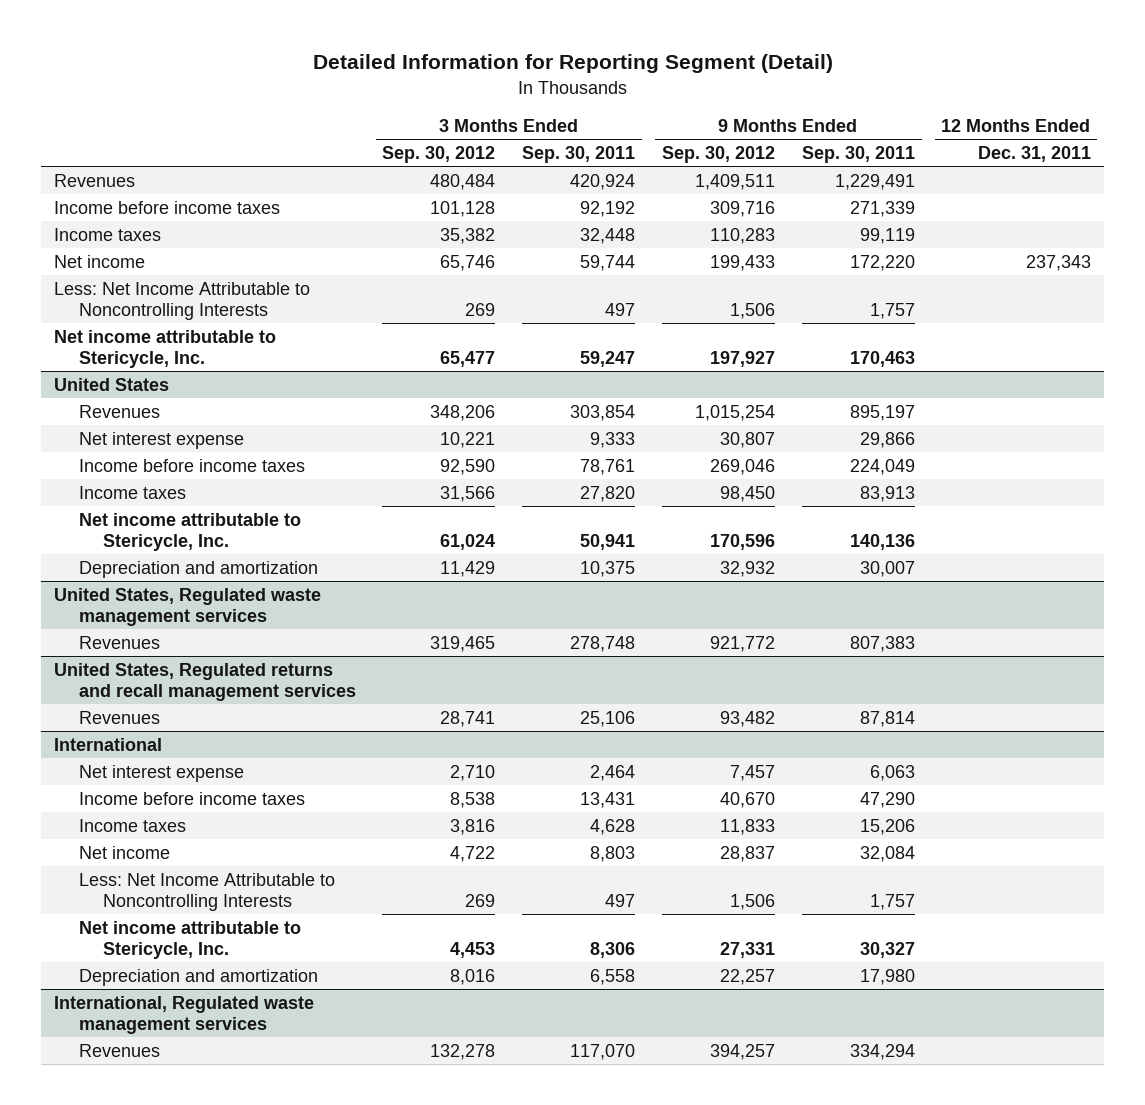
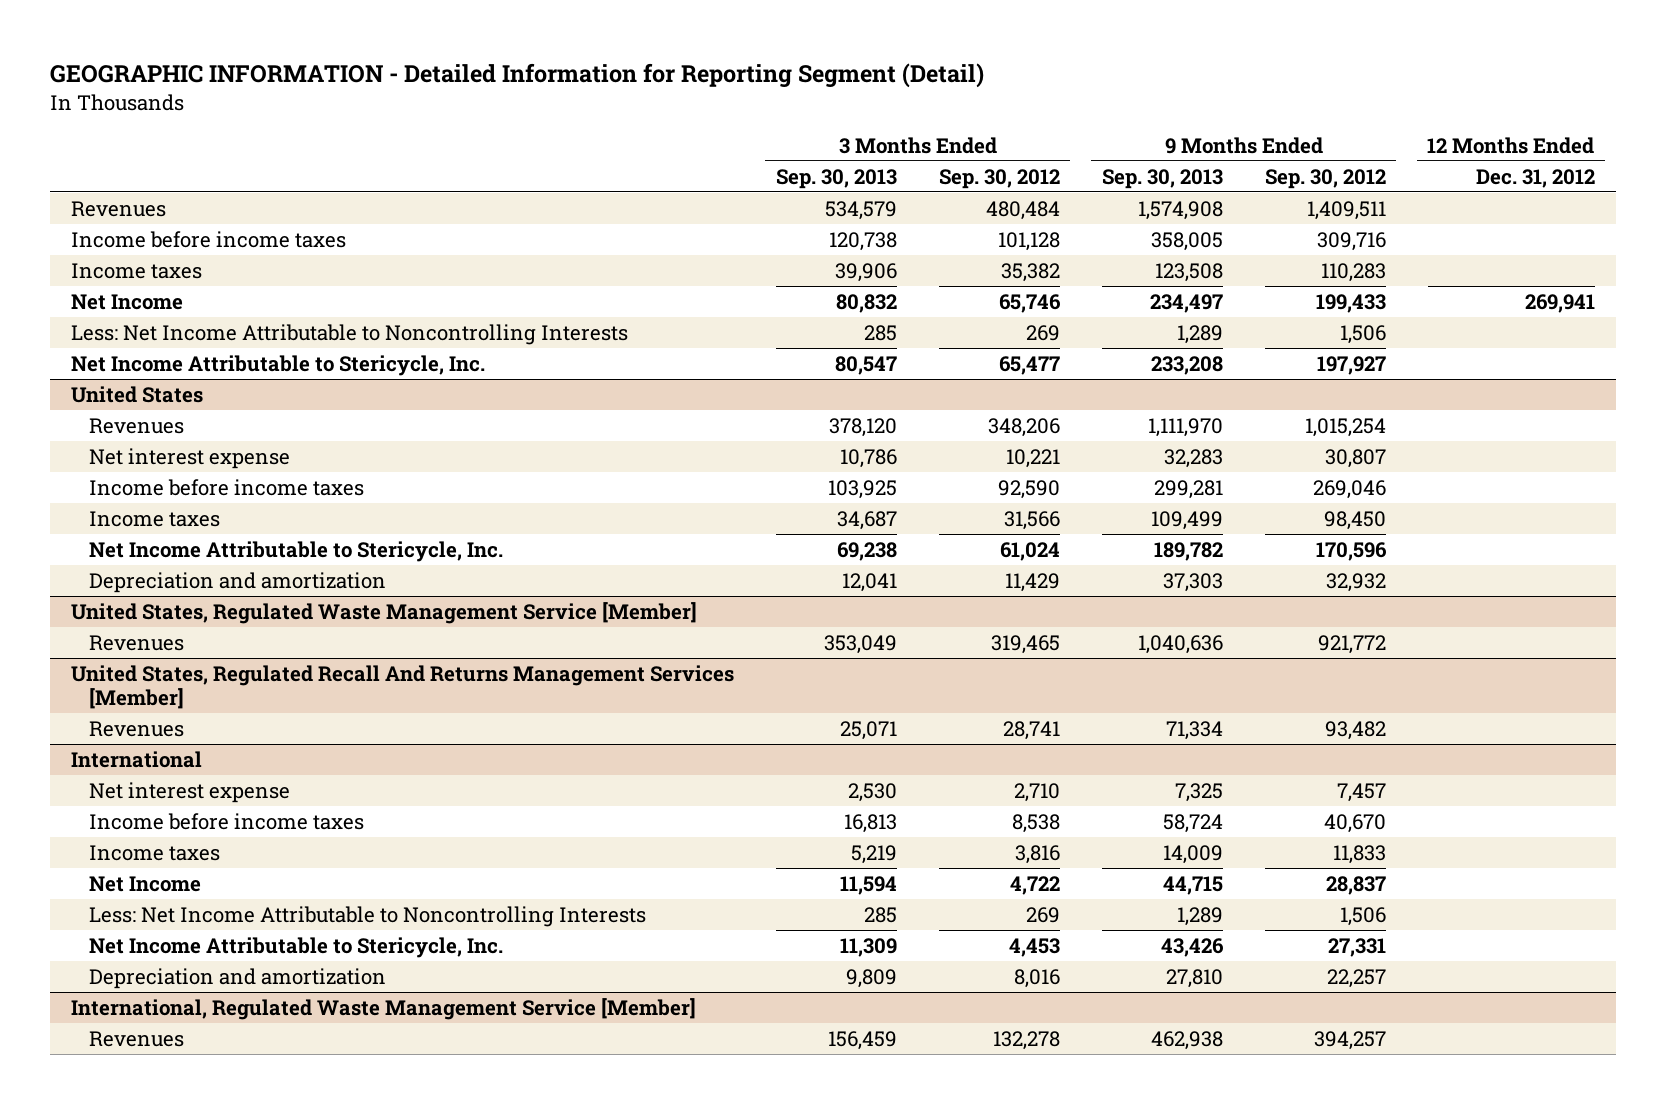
- Detailed Information for Reporting Segment (Detail)
+ GEOGRAPHIC INFORMATION - Detailed Information for Reporting Segment (Detail)
- | 3 Months Ended Sep. 30, 2012 | 3 Months Ended Sep. 30, 2011 | 9 Months Ended Sep. 30, 2012 | 9 Months Ended Sep. 30, 2011 | 12 Months Ended Dec. 31, 2011
+ | 3 Months Ended Sep. 30, 2013 | 3 Months Ended Sep. 30, 2012 | 9 Months Ended Sep. 30, 2013 | 9 Months Ended Sep. 30, 2012 | 12 Months Ended Dec. 31, 2012
- Net income | 65,746 | 59,744 | 199,433 | 172,220 | 237,343
+ Net Income | 80,832 | 65,746 | 234,497 | 199,433 | 269,941
- Net income attributable to Stericycle, Inc. | 65,477 | 59,247 | 197,927 | 170,463 |
+ Net Income Attributable to Stericycle, Inc. | 80,547 | 65,477 | 233,208 | 197,927 |
@ United States
- Net income attributable to Stericycle, Inc. | 61,024 | 50,941 | 170,596 | 140,136 |
+ Net Income Attributable to Stericycle, Inc. | 69,238 | 61,024 | 189,782 | 170,596 |
- United States, Regulated waste management services
+ United States, Regulated Waste Management Service [Member]
- United States, Regulated returns and recall management services
+ United States, Regulated Recall And Returns Management Services [Member]
@ International
- Net income | 4,722 | 8,803 | 28,837 | 32,084 |
+ Net Income | 11,594 | 4,722 | 44,715 | 28,837 |
- Net income attributable to Stericycle, Inc. | 4,453 | 8,306 | 27,331 | 30,327 |
+ Net Income Attributable to Stericycle, Inc. | 11,309 | 4,453 | 43,426 | 27,331 |
- International, Regulated waste management services
+ International, Regulated Waste Management Service [Member]

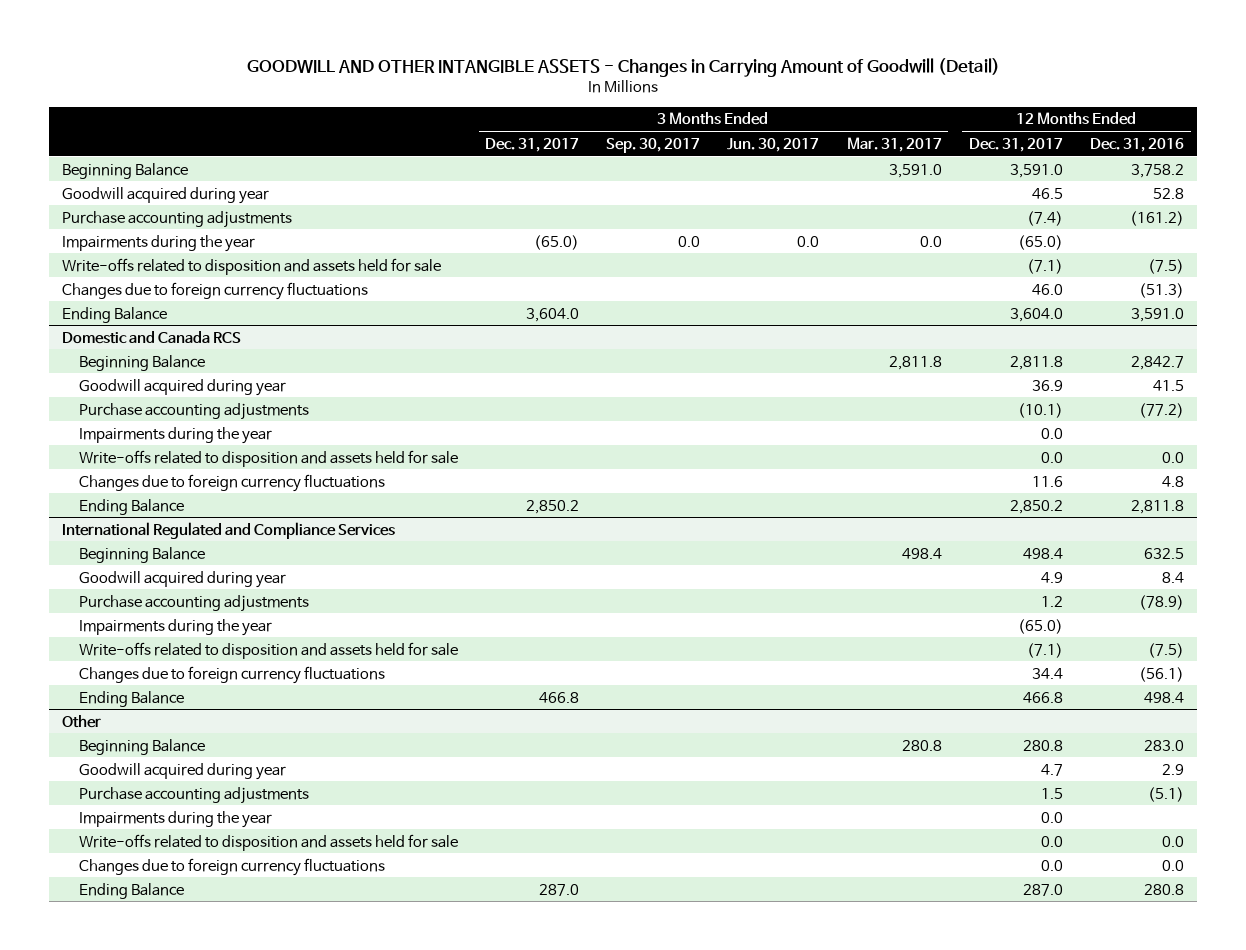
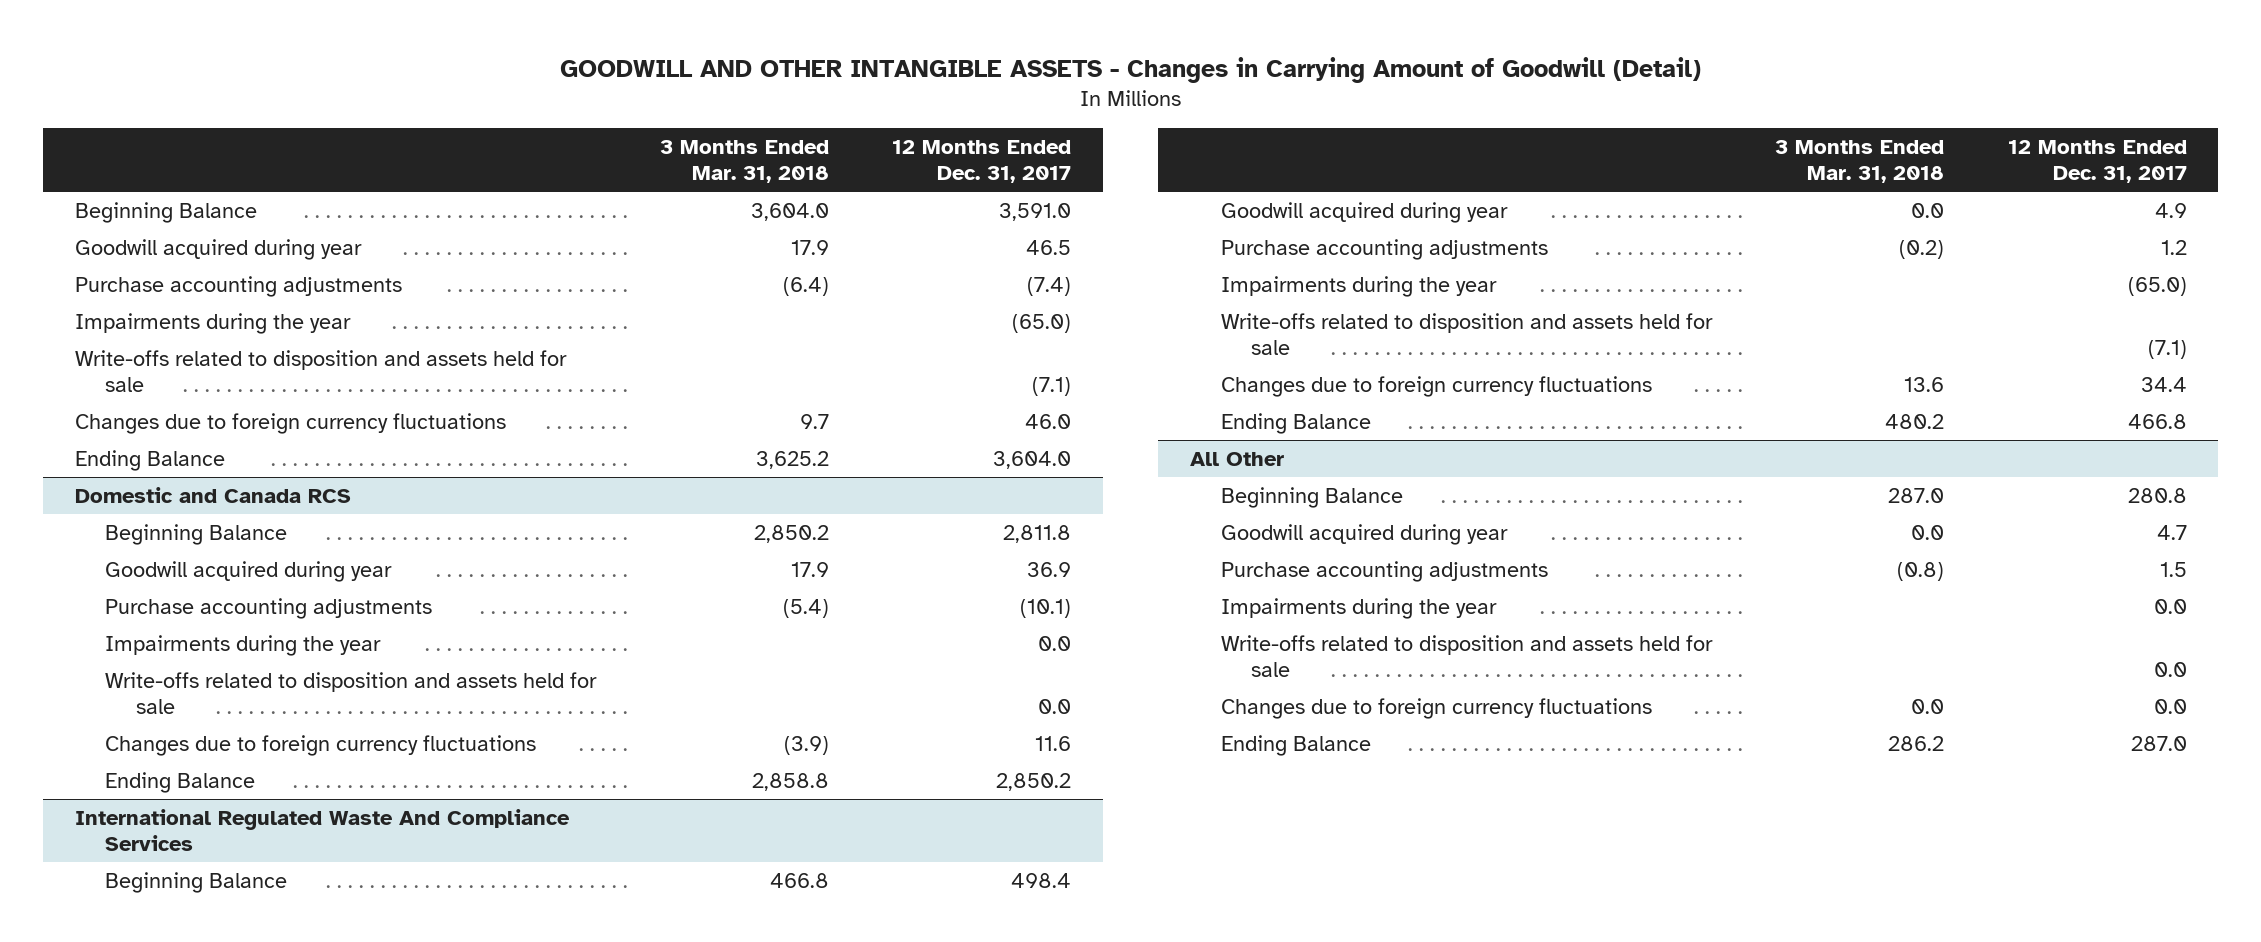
- | 3 Months Ended Dec. 31, 2017 | 3 Months Ended Sep. 30, 2017 | 3 Months Ended Jun. 30, 2017 | 3 Months Ended Mar. 31, 2017 | 12 Months Ended Dec. 31, 2017 | 12 Months Ended Dec. 31, 2016
+ | 3 Months Ended Mar. 31, 2018 | 12 Months Ended Dec. 31, 2017
- International Regulated and Compliance Services
+ International Regulated Waste And Compliance Services
- Other
+ All Other

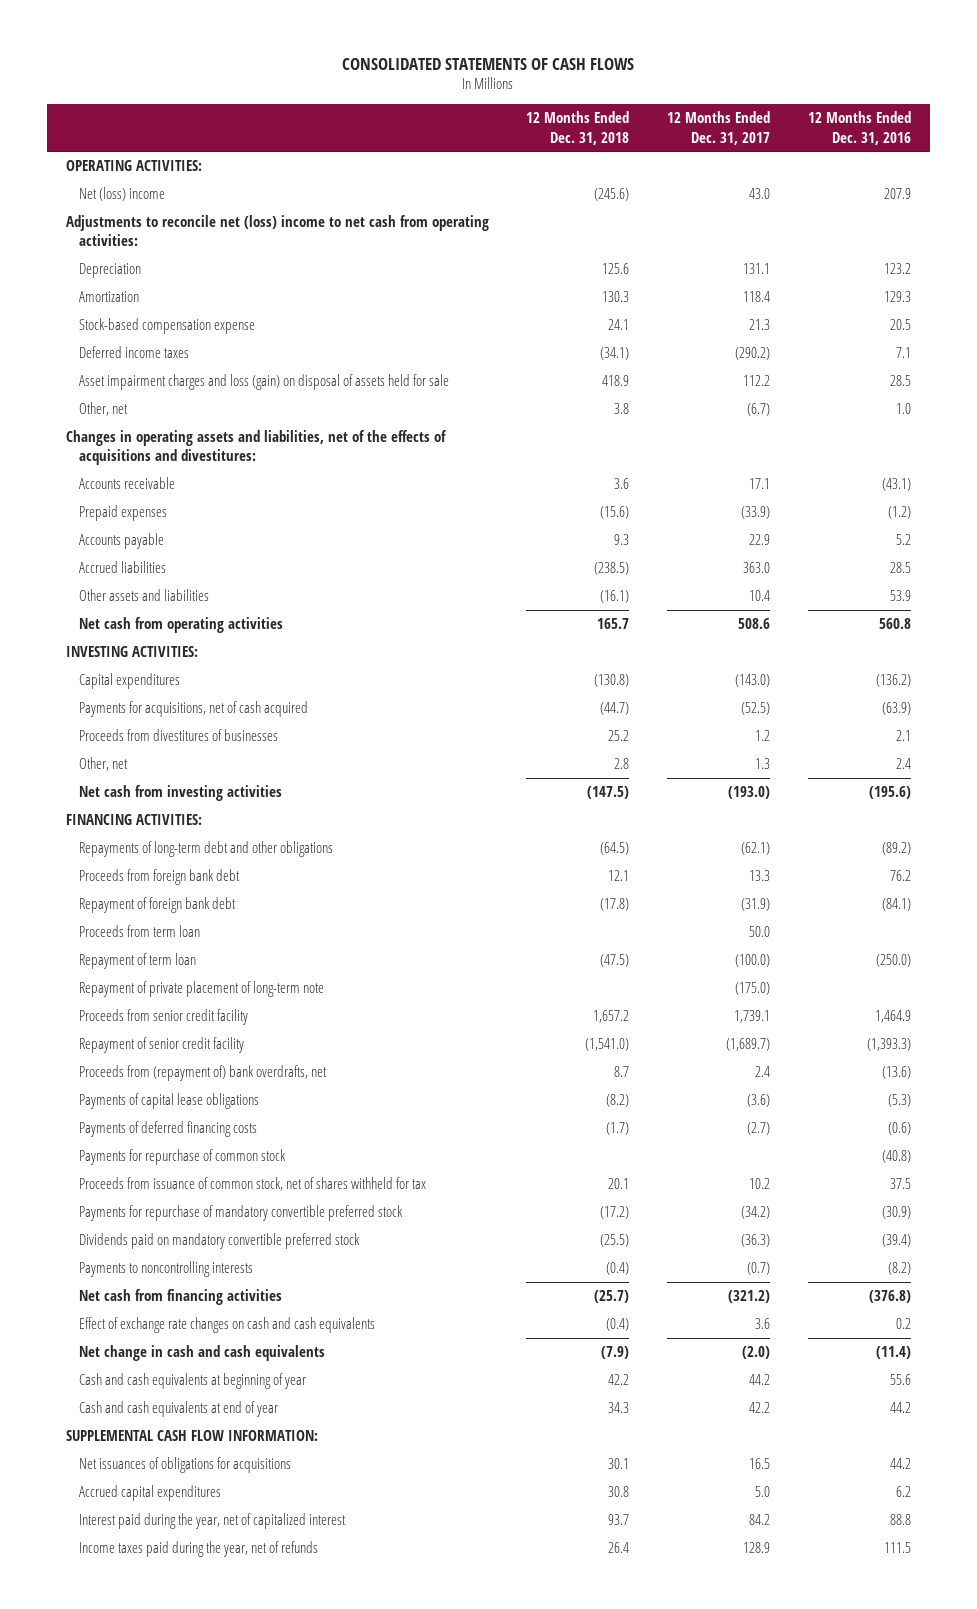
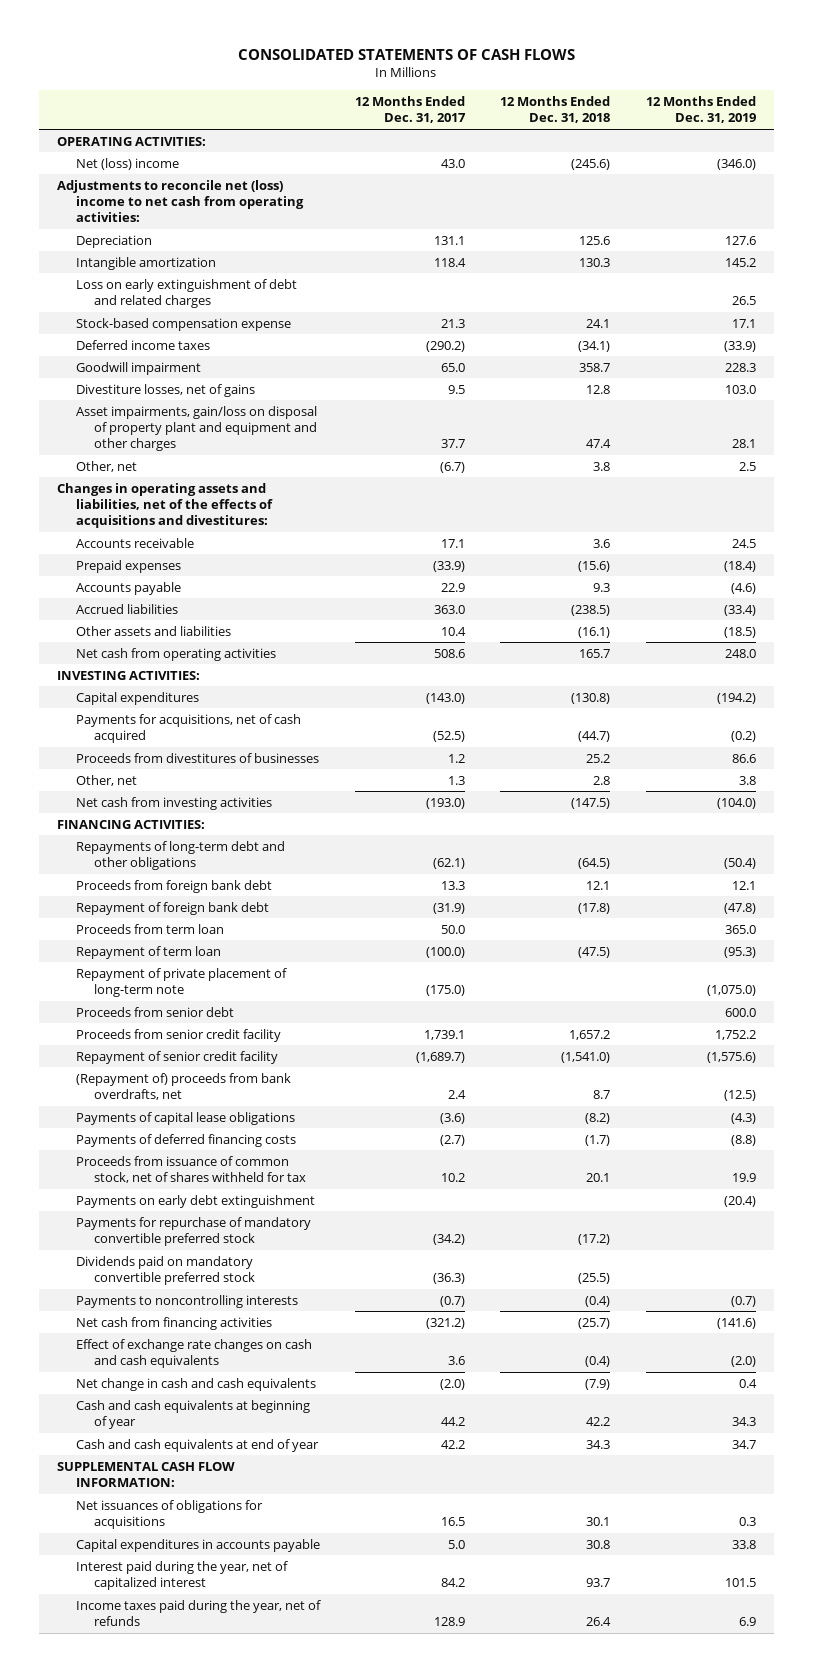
- | 12 Months Ended Dec. 31, 2018 | 12 Months Ended Dec. 31, 2017 | 12 Months Ended Dec. 31, 2016
+ | 12 Months Ended Dec. 31, 2017 | 12 Months Ended Dec. 31, 2018 | 12 Months Ended Dec. 31, 2019
- Amortization | 130.3 | 118.4 | 129.3
+ Intangible amortization | 118.4 | 130.3 | 145.2
+ Loss on early extinguishment of debt and related charges | | | 26.5
- Asset impairment charges and loss (gain) on disposal of assets held for sale | 418.9 | 112.2 | 28.5
+ Goodwill impairment | 65.0 | 358.7 | 228.3
+ Divestiture losses, net of gains | 9.5 | 12.8 | 103.0
+ Asset impairments, gain/loss on disposal of property plant and equipment and other charges | 37.7 | 47.4 | 28.1
+ Proceeds from senior debt | | | 600.0
- Proceeds from (repayment of) bank overdrafts, net | 8.7 | 2.4 | (13.6)
+ (Repayment of) proceeds from bank overdrafts, net | 2.4 | 8.7 | (12.5)
- Payments for repurchase of common stock | | | (40.8)
+ Payments on early debt extinguishment | | | (20.4)
- Accrued capital expenditures | 30.8 | 5.0 | 6.2
+ Capital expenditures in accounts payable | 5.0 | 30.8 | 33.8

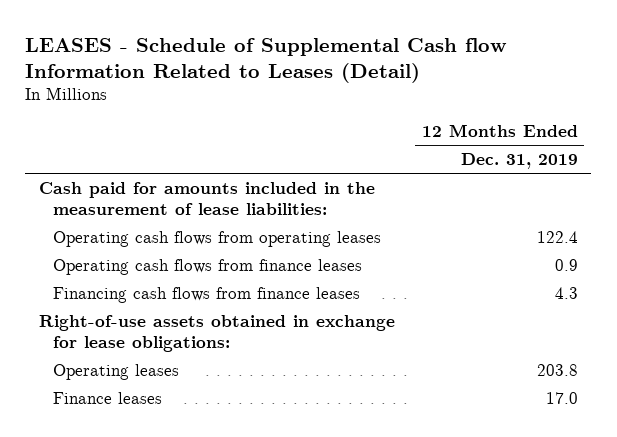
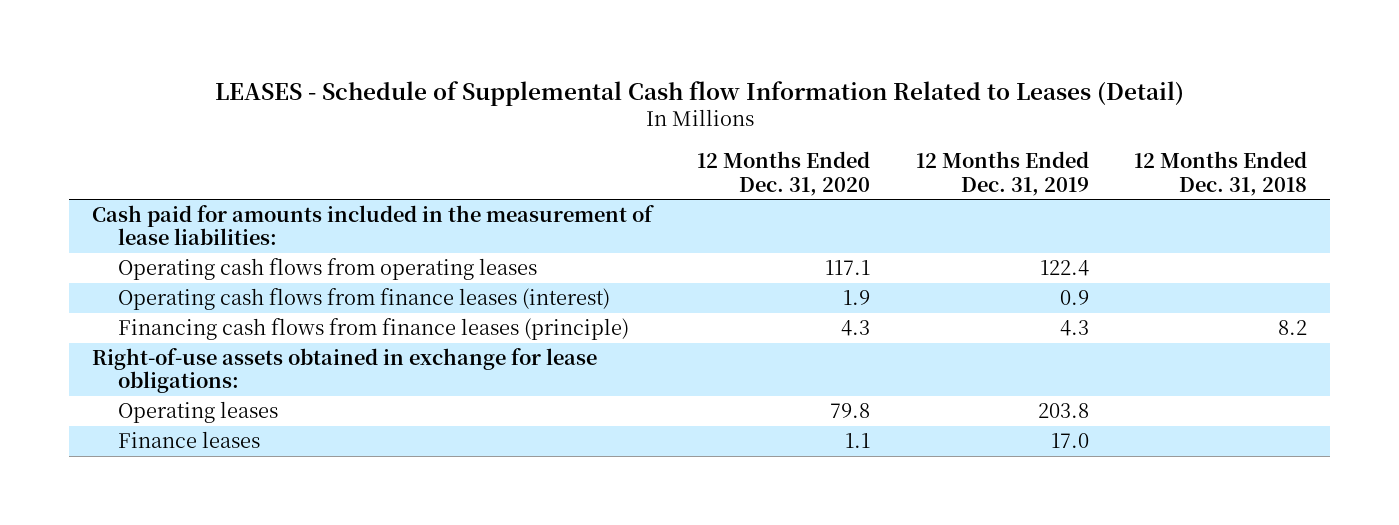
- | 12 Months Ended Dec. 31, 2019
+ | 12 Months Ended Dec. 31, 2020 | 12 Months Ended Dec. 31, 2019 | 12 Months Ended Dec. 31, 2018
- Operating cash flows from finance leases | 0.9
- Financing cash flows from finance leases | 4.3
+ Operating cash flows from finance leases (interest) | 1.9 | 0.9 |
+ Financing cash flows from finance leases (principle) | 4.3 | 4.3 | 8.2

